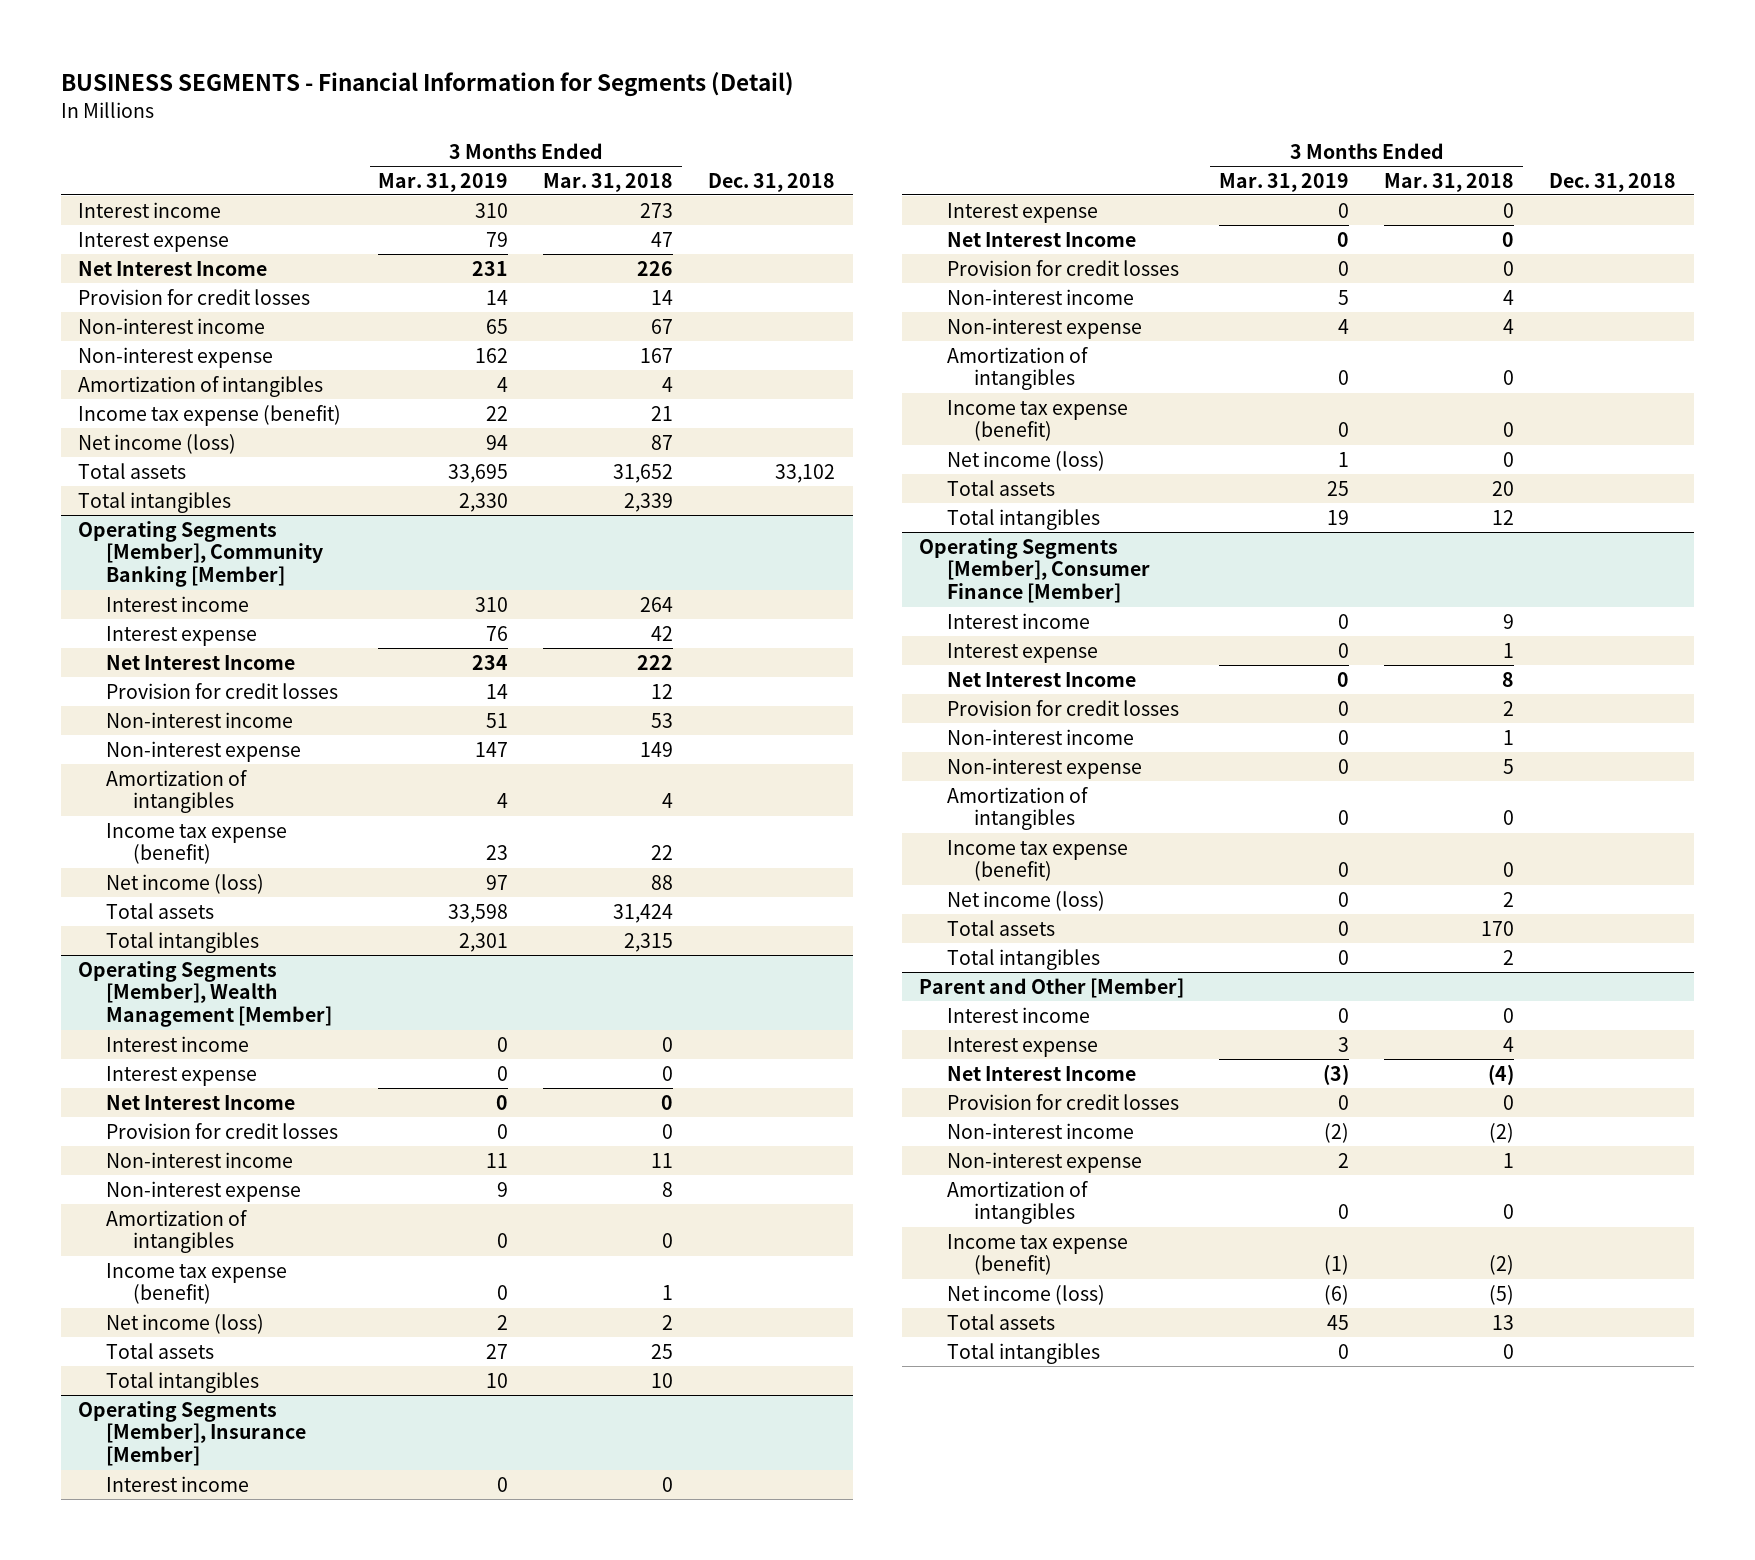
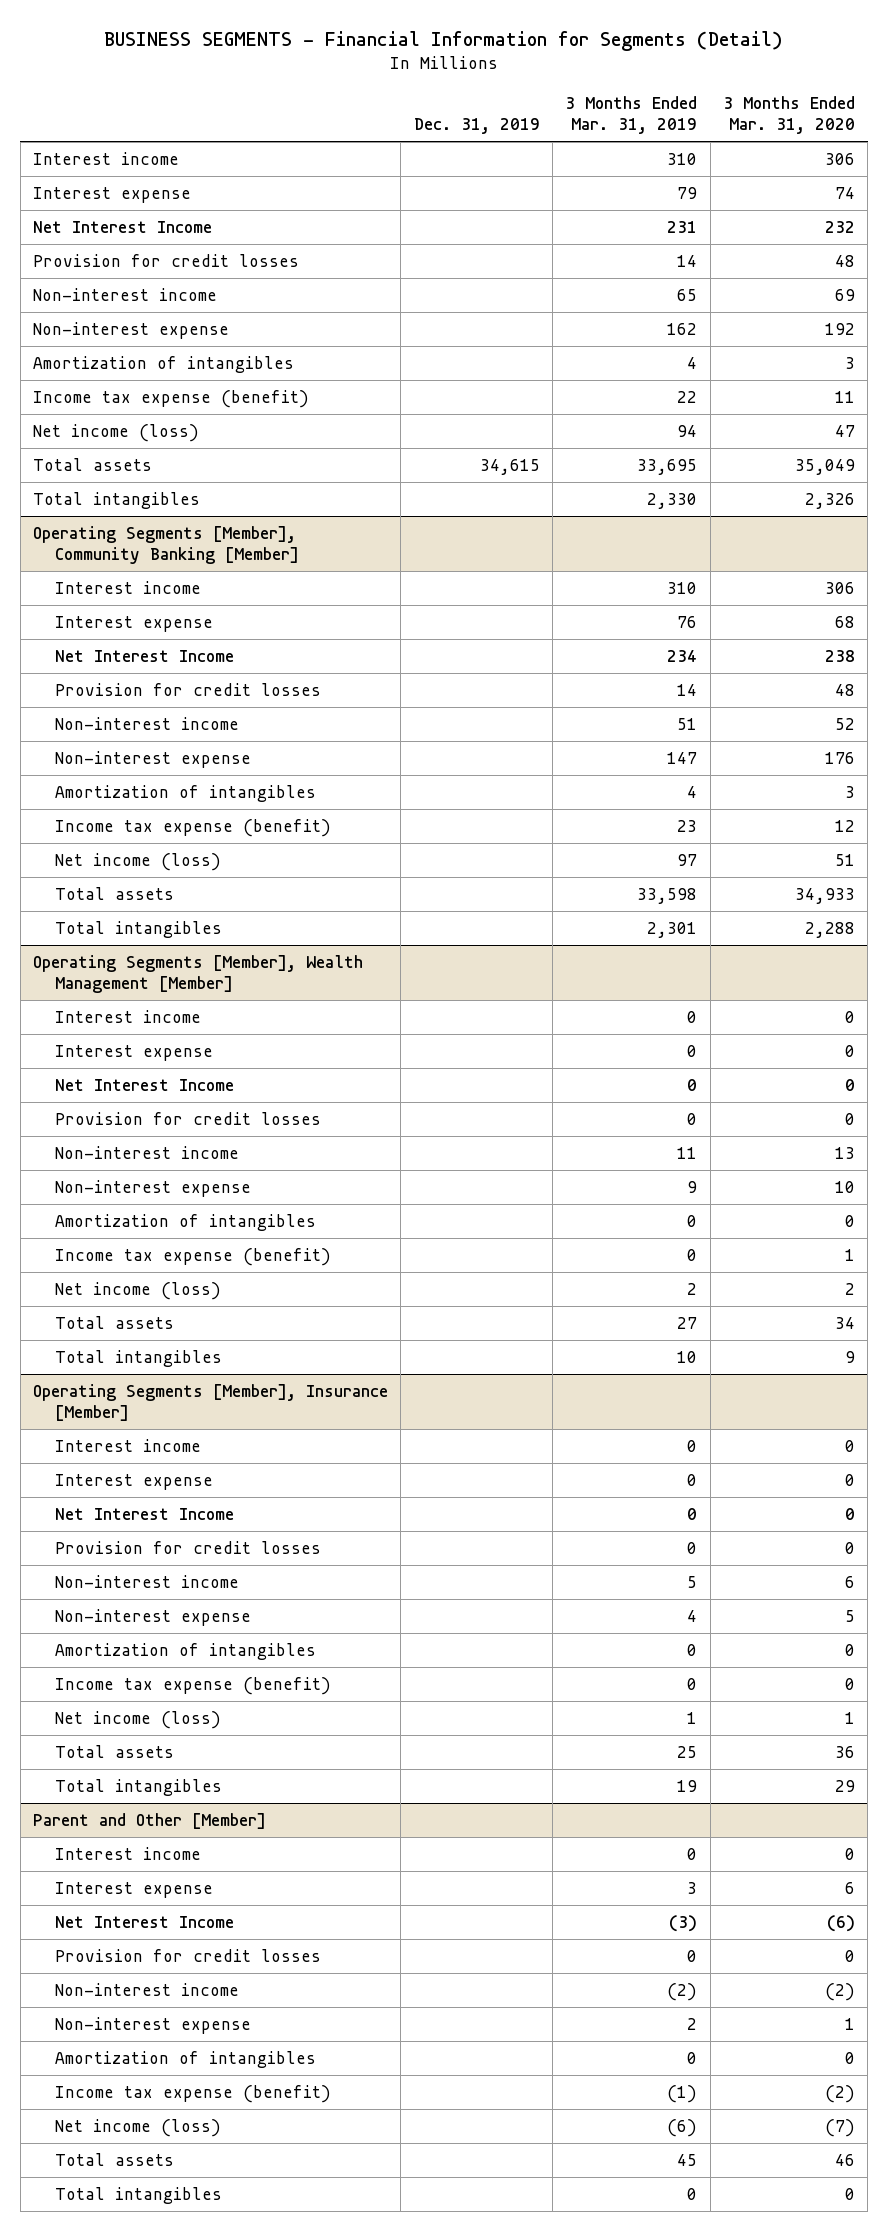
- | 3 Months Ended Mar. 31, 2019 | 3 Months Ended Mar. 31, 2018 | Dec. 31, 2018
+ | Dec. 31, 2019 | 3 Months Ended Mar. 31, 2019 | 3 Months Ended Mar. 31, 2020
- Operating Segments [Member], Consumer Finance [Member]
- Interest income | 0 | 9 |
- Interest expense | 0 | 1 |
- Net Interest Income | 0 | 8 |
- Provision for credit losses | 0 | 2 |
- Non-interest income | 0 | 1 |
- Non-interest expense | 0 | 5 |
- Amortization of intangibles | 0 | 0 |
- Income tax expense (benefit) | 0 | 0 |
- Net income (loss) | 0 | 2 |
- Total assets | 0 | 170 |
- Total intangibles | 0 | 2 |

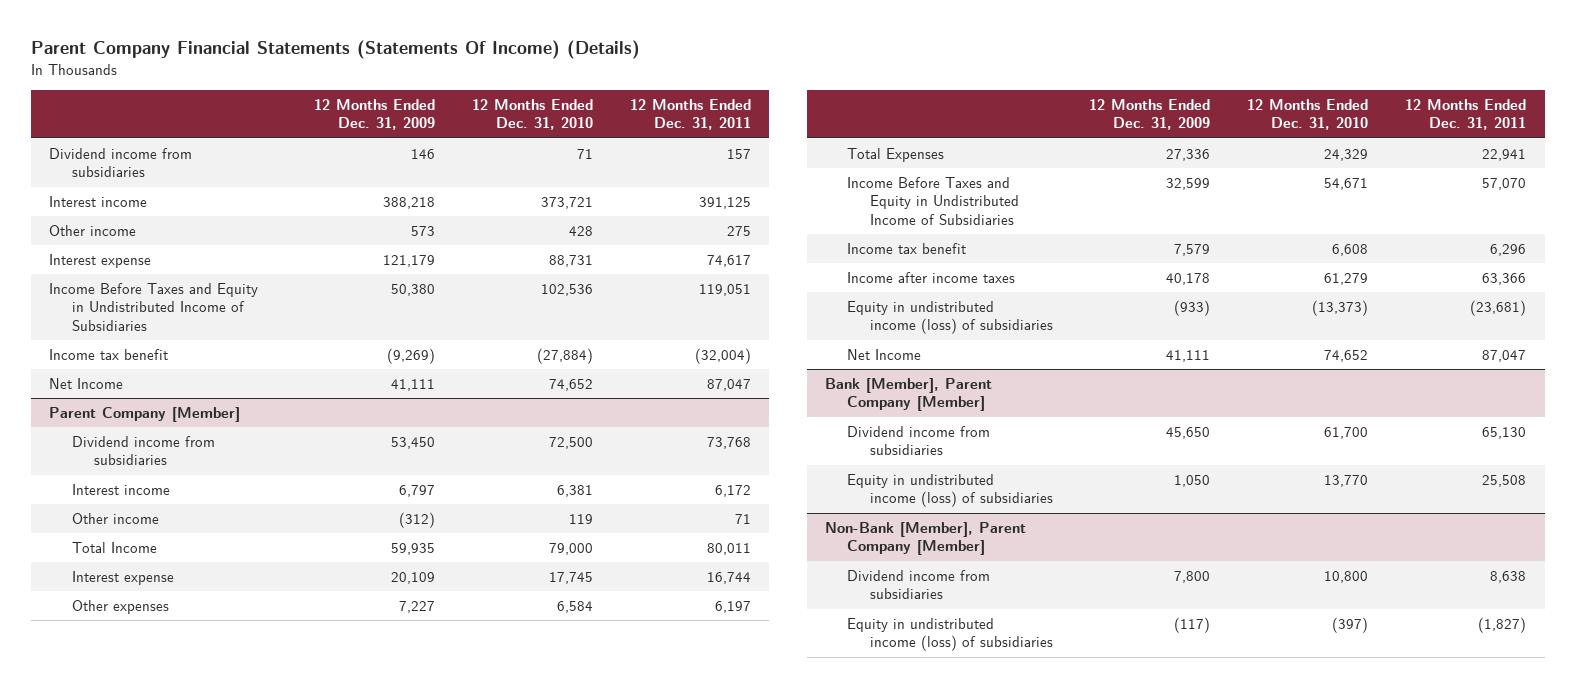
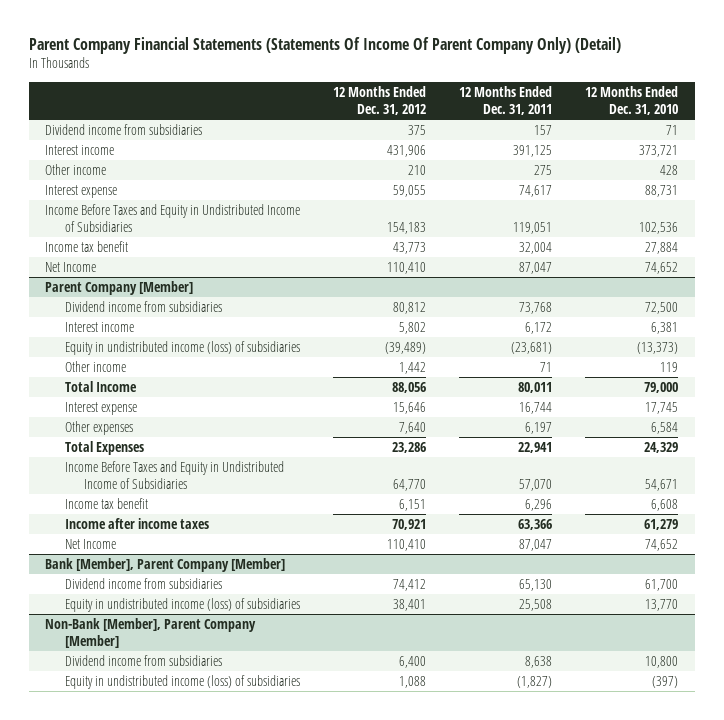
- Parent Company Financial Statements (Statements Of Income) (Details)
+ Parent Company Financial Statements (Statements Of Income Of Parent Company Only) (Detail)
- | 12 Months Ended Dec. 31, 2009 | 12 Months Ended Dec. 31, 2010 | 12 Months Ended Dec. 31, 2011
+ | 12 Months Ended Dec. 31, 2012 | 12 Months Ended Dec. 31, 2011 | 12 Months Ended Dec. 31, 2010
- Income tax benefit | (9,269) | (27,884) | (32,004)
+ Income tax benefit | 43,773 | 32,004 | 27,884
@ Parent Company [Member]
moved up: Equity in undistributed income (loss) of subsidiaries | (39,489) | (23,681) | (13,373)

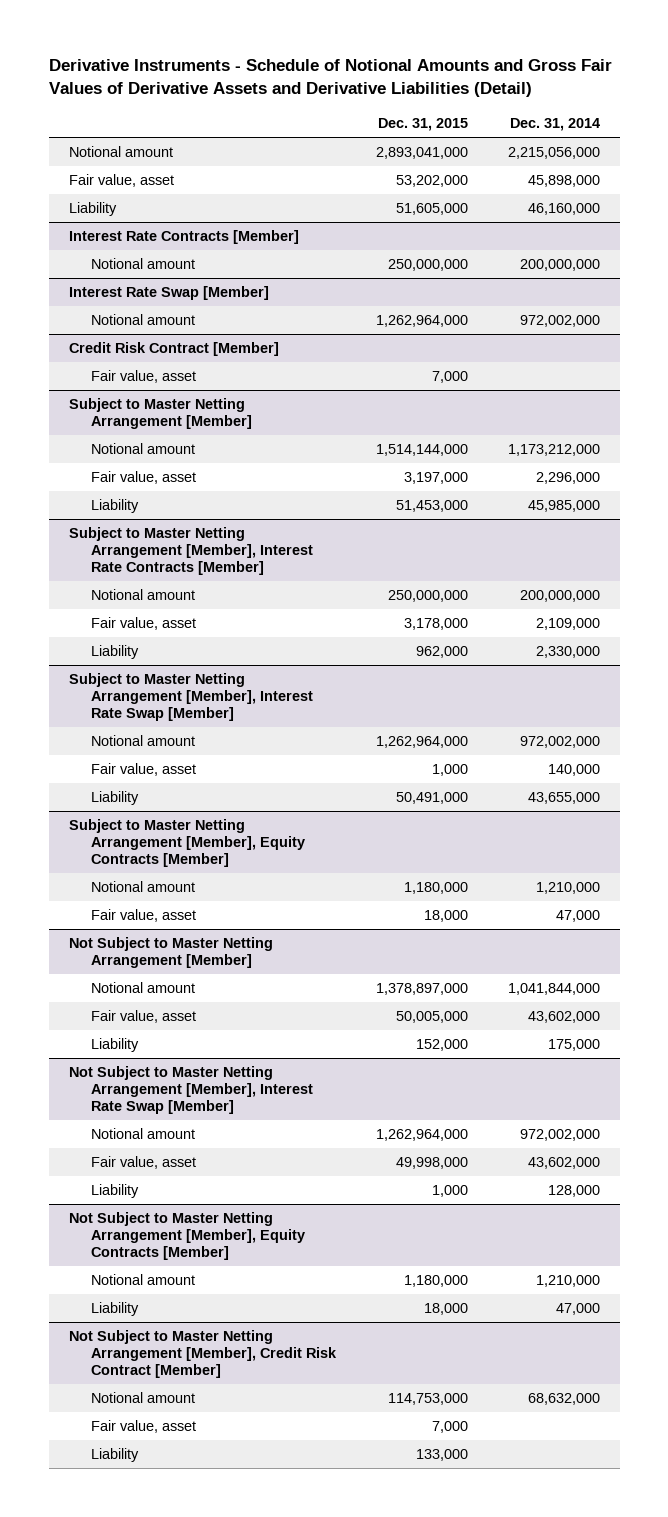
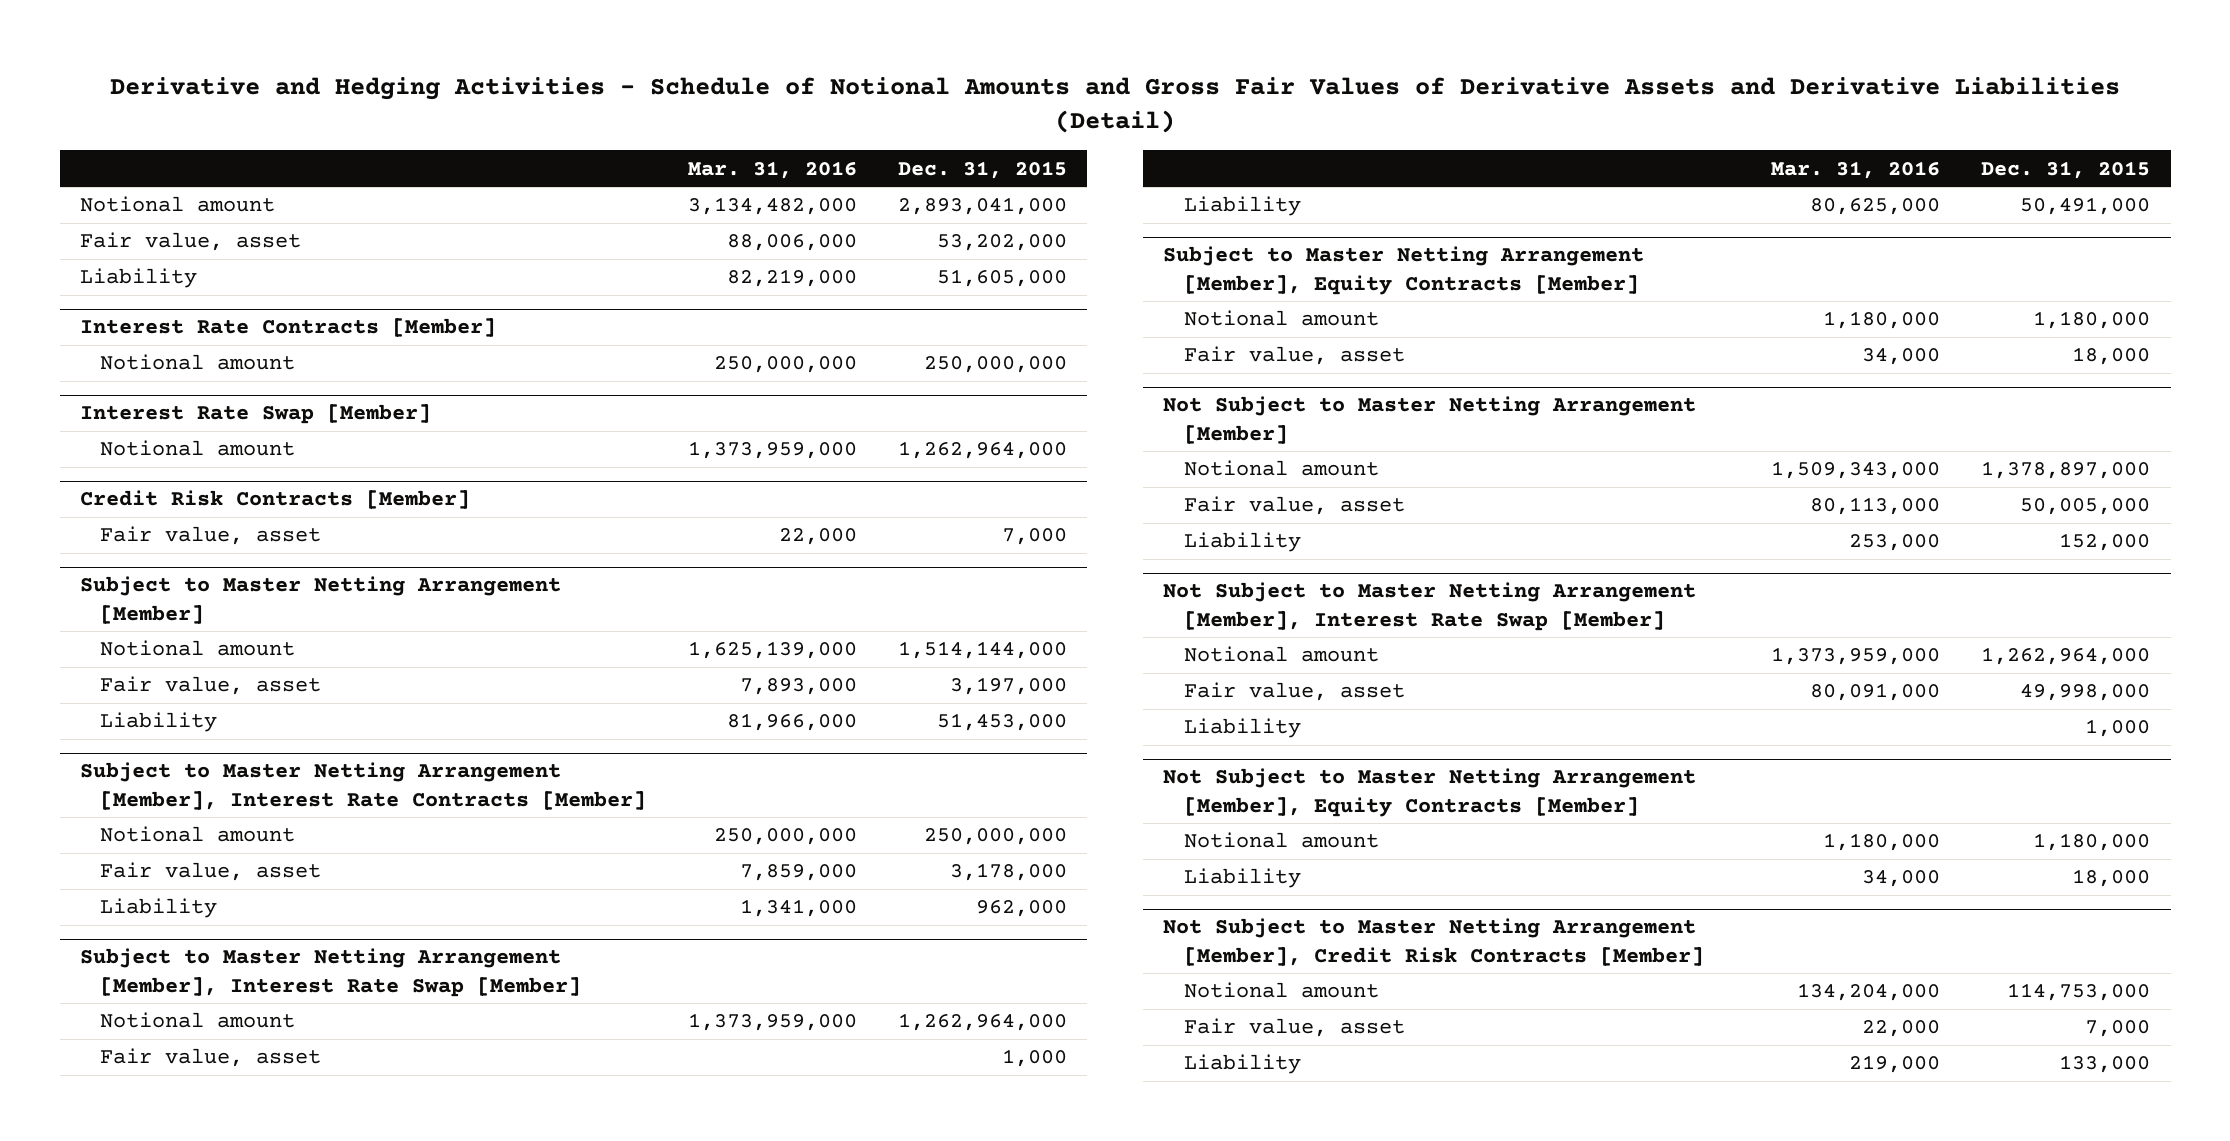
- Derivative Instruments - Schedule of Notional Amounts and Gross Fair Values of Derivative Assets and Derivative Liabilities (Detail)
+ Derivative and Hedging Activities - Schedule of Notional Amounts and Gross Fair Values of Derivative Assets and Derivative Liabilities (Detail)
- | Dec. 31, 2015 | Dec. 31, 2014
+ | Mar. 31, 2016 | Dec. 31, 2015
- Credit Risk Contract [Member]
+ Credit Risk Contracts [Member]
- Not Subject to Master Netting Arrangement [Member], Credit Risk Contract [Member]
+ Not Subject to Master Netting Arrangement [Member], Credit Risk Contracts [Member]

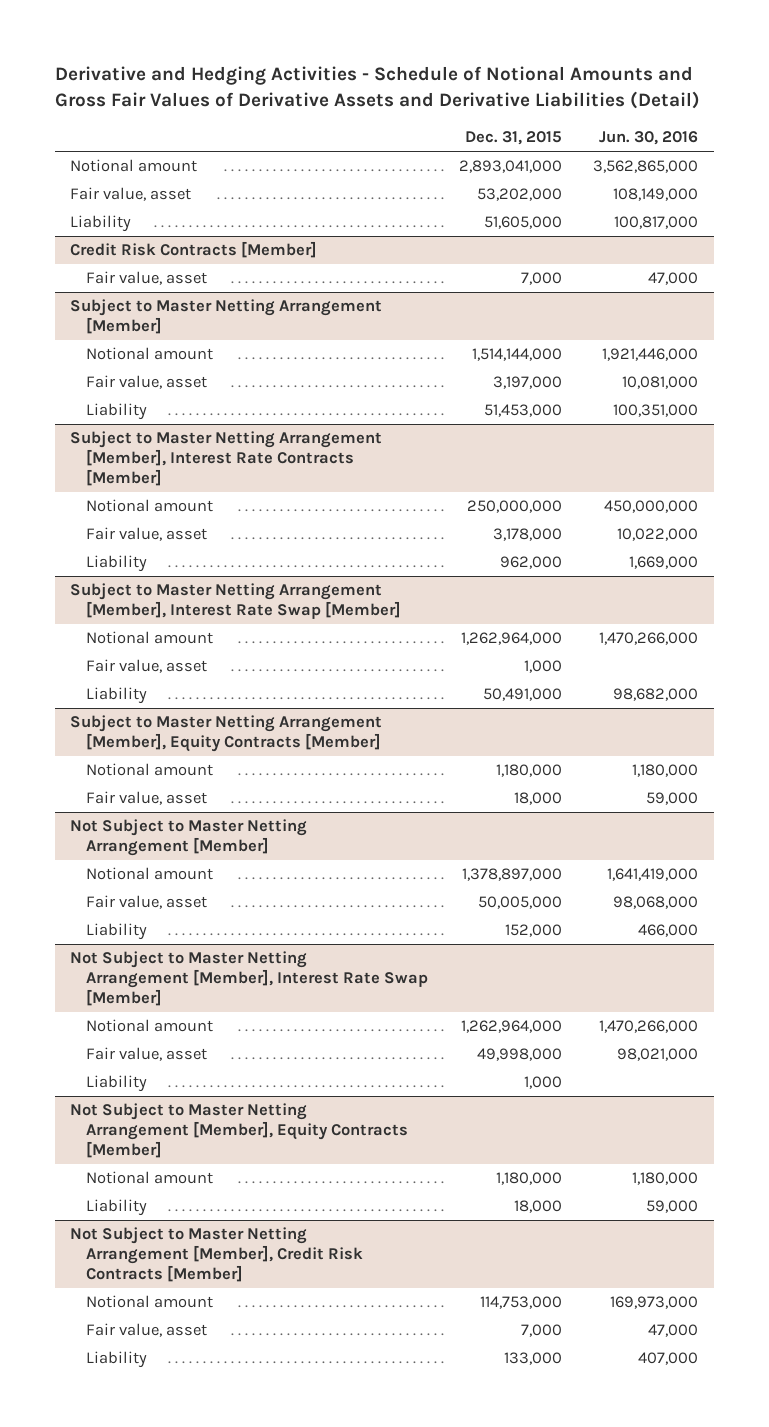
- | Mar. 31, 2016 | Dec. 31, 2015
+ | Dec. 31, 2015 | Jun. 30, 2016
- Interest Rate Contracts [Member]
- Notional amount | 250,000,000 | 250,000,000
- Interest Rate Swap [Member]
- Notional amount | 1,373,959,000 | 1,262,964,000

